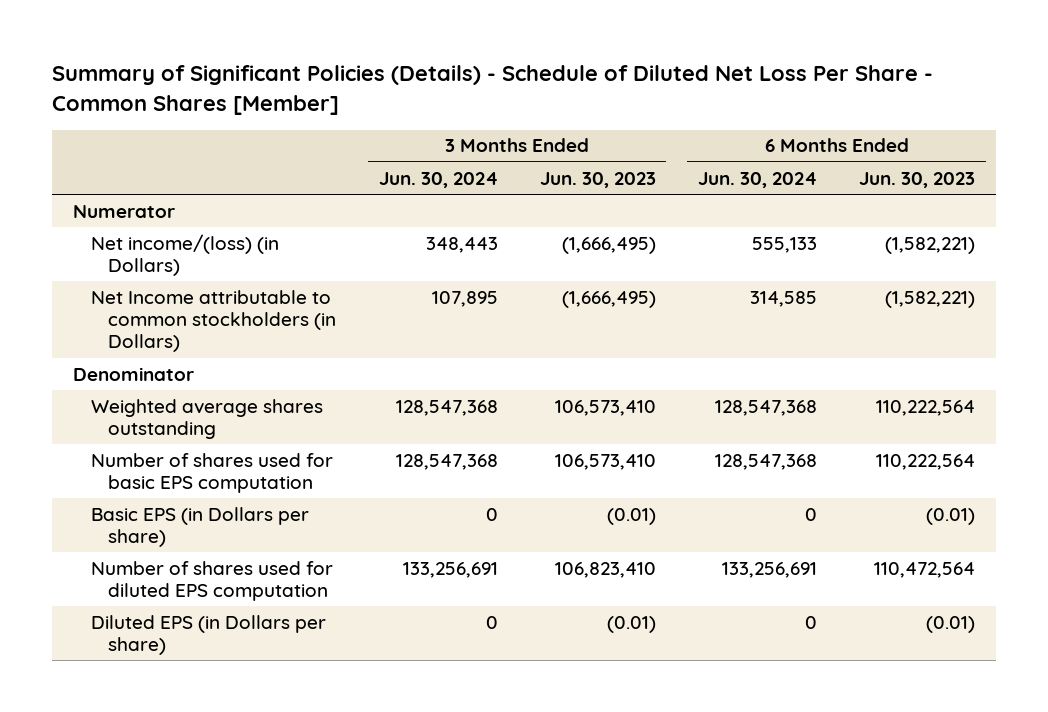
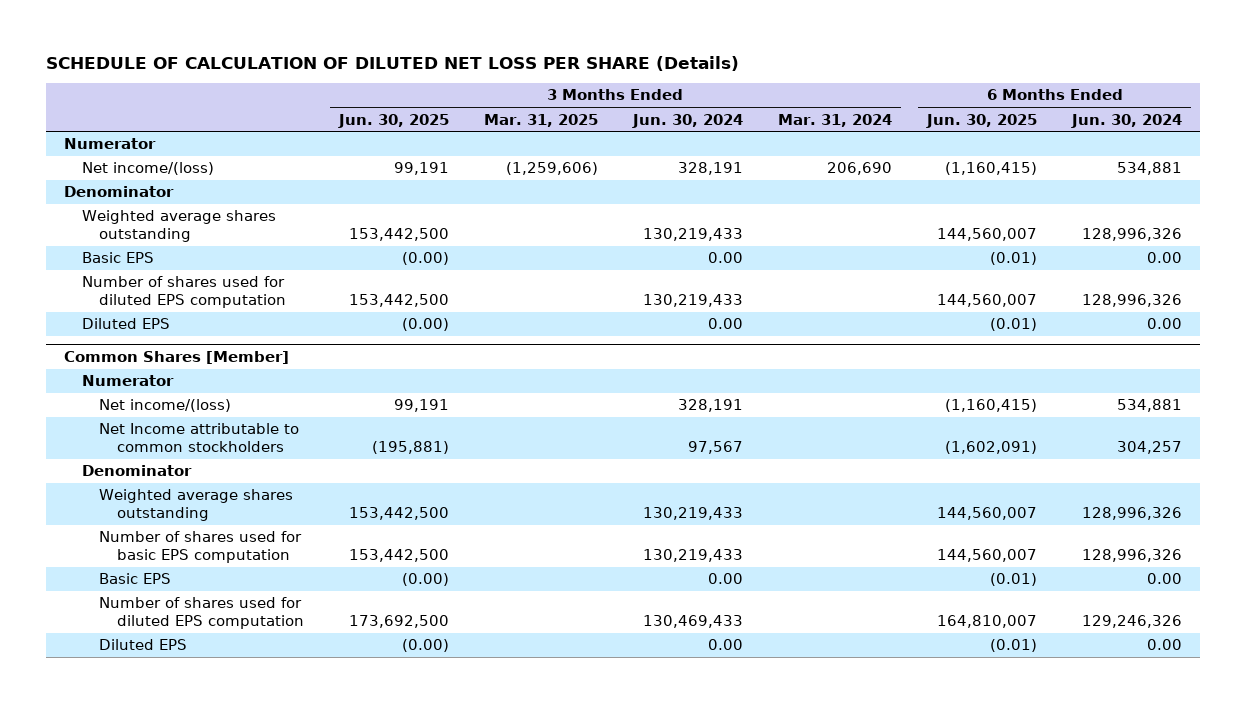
- Summary of Significant Policies (Details) - Schedule of Diluted Net Loss Per Share - Common Shares [Member]
+ SCHEDULE OF CALCULATION OF DILUTED NET LOSS PER SHARE (Details)
- | 3 Months Ended Jun. 30, 2024 | 3 Months Ended Jun. 30, 2023 | 6 Months Ended Jun. 30, 2024 | 6 Months Ended Jun. 30, 2023
+ | 3 Months Ended Jun. 30, 2025 | 3 Months Ended Mar. 31, 2025 | 3 Months Ended Jun. 30, 2024 | 3 Months Ended Mar. 31, 2024 | 6 Months Ended Jun. 30, 2025 | 6 Months Ended Jun. 30, 2024
- Net income/(loss) (in Dollars) | 348,443 | (1,666,495) | 555,133 | (1,582,221)
- Net Income attributable to common stockholders (in Dollars) | 107,895 | (1,666,495) | 314,585 | (1,582,221)
+ Net income/(loss) | 99,191 | (1,259,606) | 328,191 | 206,690 | (1,160,415) | 534,881
- Weighted average shares outstanding | 128,547,368 | 106,573,410 | 128,547,368 | 110,222,564
- Number of shares used for basic EPS computation | 128,547,368 | 106,573,410 | 128,547,368 | 110,222,564
- Basic EPS (in Dollars per share) | 0 | (0.01) | 0 | (0.01)
- Number of shares used for diluted EPS computation | 133,256,691 | 106,823,410 | 133,256,691 | 110,472,564
- Diluted EPS (in Dollars per share) | 0 | (0.01) | 0 | (0.01)
+ Weighted average shares outstanding | 153,442,500 | | 130,219,433 | | 144,560,007 | 128,996,326
+ Basic EPS | (0.00) | | 0.00 | | (0.01) | 0.00
+ Number of shares used for diluted EPS computation | 153,442,500 | | 130,219,433 | | 144,560,007 | 128,996,326
+ Diluted EPS | (0.00) | | 0.00 | | (0.01) | 0.00
+ Common Shares [Member]
+ Numerator
+ Net income/(loss) | 99,191 | | 328,191 | | (1,160,415) | 534,881
+ Net Income attributable to common stockholders | (195,881) | | 97,567 | | (1,602,091) | 304,257
+ Denominator
+ Weighted average shares outstanding | 153,442,500 | | 130,219,433 | | 144,560,007 | 128,996,326
+ Number of shares used for basic EPS computation | 153,442,500 | | 130,219,433 | | 144,560,007 | 128,996,326
+ Basic EPS | (0.00) | | 0.00 | | (0.01) | 0.00
+ Number of shares used for diluted EPS computation | 173,692,500 | | 130,469,433 | | 164,810,007 | 129,246,326
+ Diluted EPS | (0.00) | | 0.00 | | (0.01) | 0.00

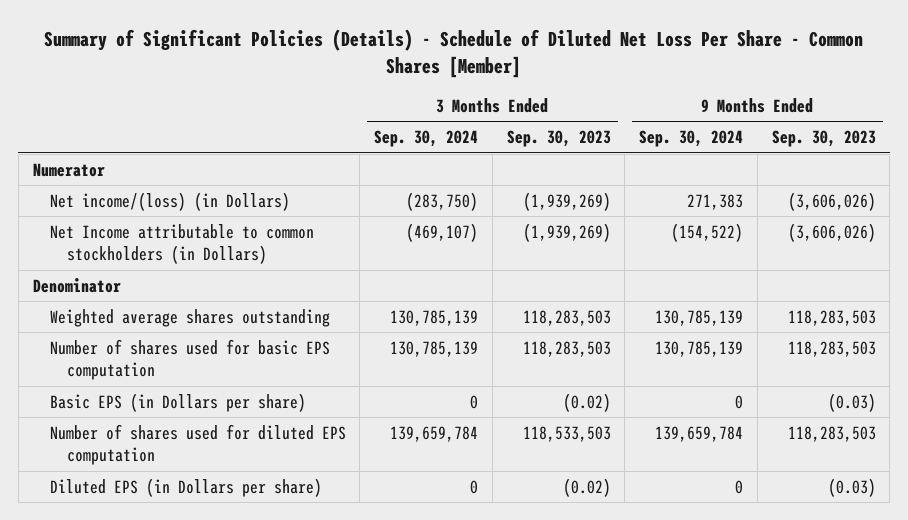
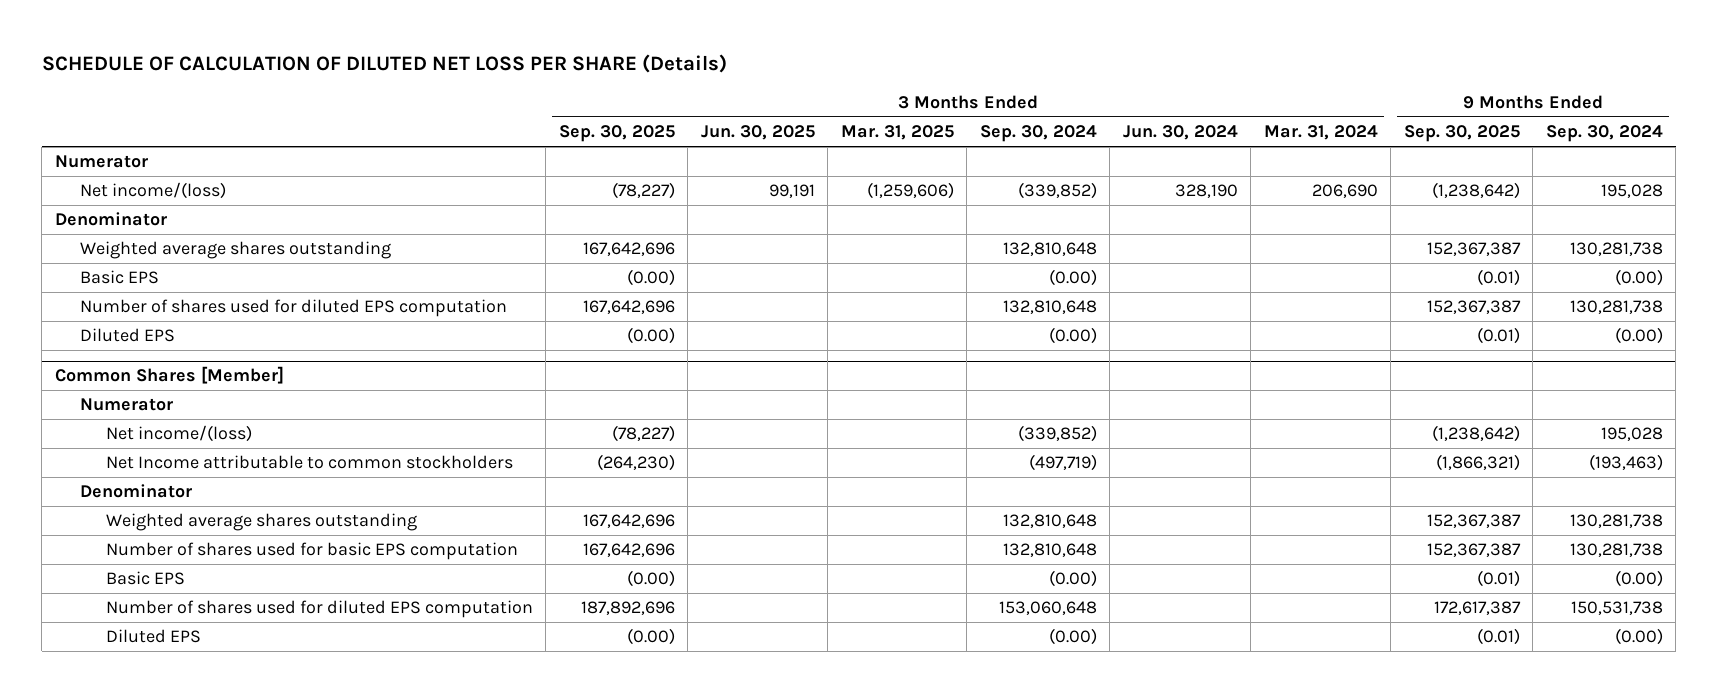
- Summary of Significant Policies (Details) - Schedule of Diluted Net Loss Per Share - Common Shares [Member]
+ SCHEDULE OF CALCULATION OF DILUTED NET LOSS PER SHARE (Details)
- | 3 Months Ended Sep. 30, 2024 | 3 Months Ended Sep. 30, 2023 | 9 Months Ended Sep. 30, 2024 | 9 Months Ended Sep. 30, 2023
+ | 3 Months Ended Sep. 30, 2025 | 3 Months Ended Jun. 30, 2025 | 3 Months Ended Mar. 31, 2025 | 3 Months Ended Sep. 30, 2024 | 3 Months Ended Jun. 30, 2024 | 3 Months Ended Mar. 31, 2024 | 9 Months Ended Sep. 30, 2025 | 9 Months Ended Sep. 30, 2024
- Net income/(loss) (in Dollars) | (283,750) | (1,939,269) | 271,383 | (3,606,026)
- Net Income attributable to common stockholders (in Dollars) | (469,107) | (1,939,269) | (154,522) | (3,606,026)
+ Net income/(loss) | (78,227) | 99,191 | (1,259,606) | (339,852) | 328,190 | 206,690 | (1,238,642) | 195,028
- Weighted average shares outstanding | 130,785,139 | 118,283,503 | 130,785,139 | 118,283,503
- Number of shares used for basic EPS computation | 130,785,139 | 118,283,503 | 130,785,139 | 118,283,503
- Basic EPS (in Dollars per share) | 0 | (0.02) | 0 | (0.03)
- Number of shares used for diluted EPS computation | 139,659,784 | 118,533,503 | 139,659,784 | 118,283,503
- Diluted EPS (in Dollars per share) | 0 | (0.02) | 0 | (0.03)
+ Weighted average shares outstanding | 167,642,696 | | | 132,810,648 | | | 152,367,387 | 130,281,738
+ Basic EPS | (0.00) | | | (0.00) | | | (0.01) | (0.00)
+ Number of shares used for diluted EPS computation | 167,642,696 | | | 132,810,648 | | | 152,367,387 | 130,281,738
+ Diluted EPS | (0.00) | | | (0.00) | | | (0.01) | (0.00)
+ Common Shares [Member]
+ Numerator
+ Net income/(loss) | (78,227) | | | (339,852) | | | (1,238,642) | 195,028
+ Net Income attributable to common stockholders | (264,230) | | | (497,719) | | | (1,866,321) | (193,463)
+ Denominator
+ Weighted average shares outstanding | 167,642,696 | | | 132,810,648 | | | 152,367,387 | 130,281,738
+ Number of shares used for basic EPS computation | 167,642,696 | | | 132,810,648 | | | 152,367,387 | 130,281,738
+ Basic EPS | (0.00) | | | (0.00) | | | (0.01) | (0.00)
+ Number of shares used for diluted EPS computation | 187,892,696 | | | 153,060,648 | | | 172,617,387 | 150,531,738
+ Diluted EPS | (0.00) | | | (0.00) | | | (0.01) | (0.00)

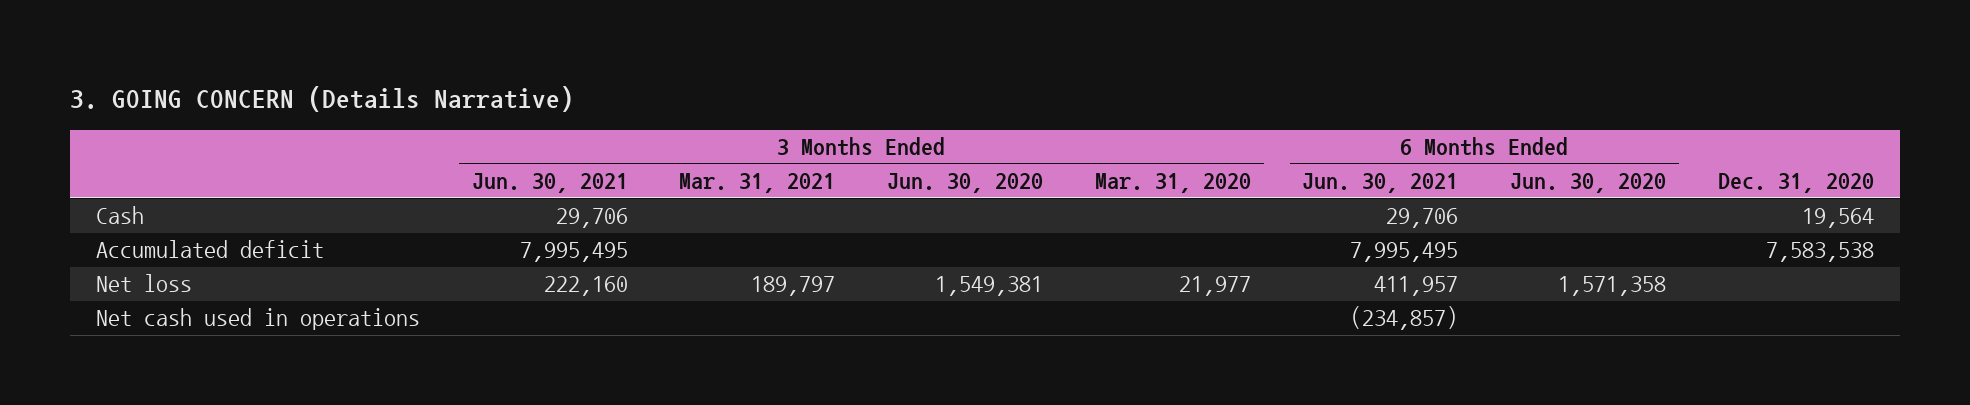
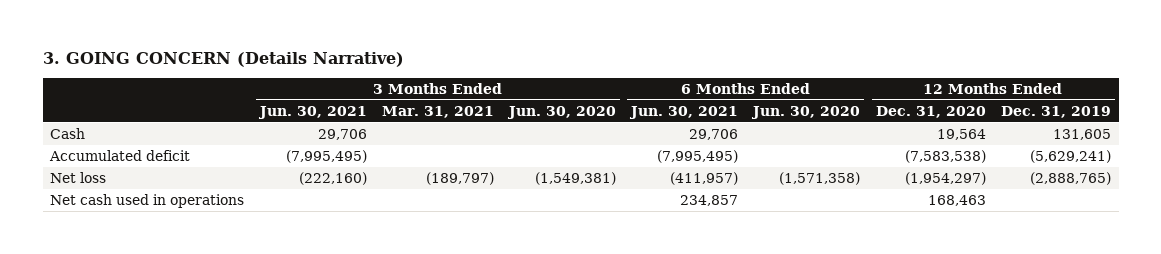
- | 3 Months Ended Jun. 30, 2021 | 3 Months Ended Mar. 31, 2021 | 3 Months Ended Jun. 30, 2020 | 3 Months Ended Mar. 31, 2020 | 6 Months Ended Jun. 30, 2021 | 6 Months Ended Jun. 30, 2020 | Dec. 31, 2020
+ | 3 Months Ended Jun. 30, 2021 | 3 Months Ended Mar. 31, 2021 | 3 Months Ended Jun. 30, 2020 | 6 Months Ended Jun. 30, 2021 | 6 Months Ended Jun. 30, 2020 | 12 Months Ended Dec. 31, 2020 | 12 Months Ended Dec. 31, 2019
- Accumulated deficit | 7,995,495 | | | | 7,995,495 | | 7,583,538
- Net loss | 222,160 | 189,797 | 1,549,381 | 21,977 | 411,957 | 1,571,358 |
- Net cash used in operations | | | | | (234,857) | |
+ Accumulated deficit | (7,995,495) | | | (7,995,495) | | (7,583,538) | (5,629,241)
+ Net loss | (222,160) | (189,797) | (1,549,381) | (411,957) | (1,571,358) | (1,954,297) | (2,888,765)
+ Net cash used in operations | | | | 234,857 | | 168,463 |

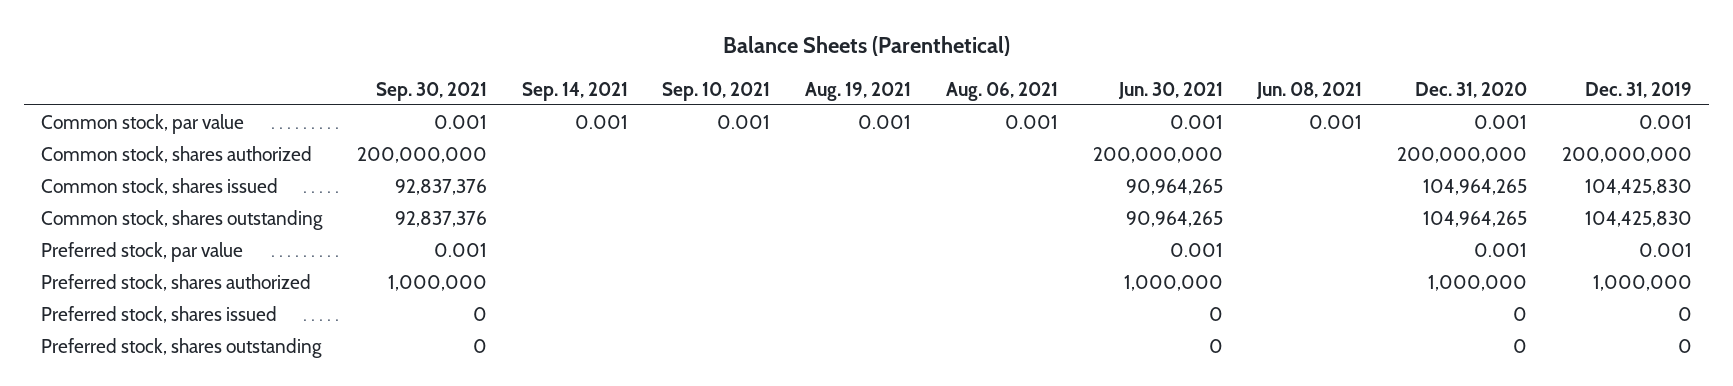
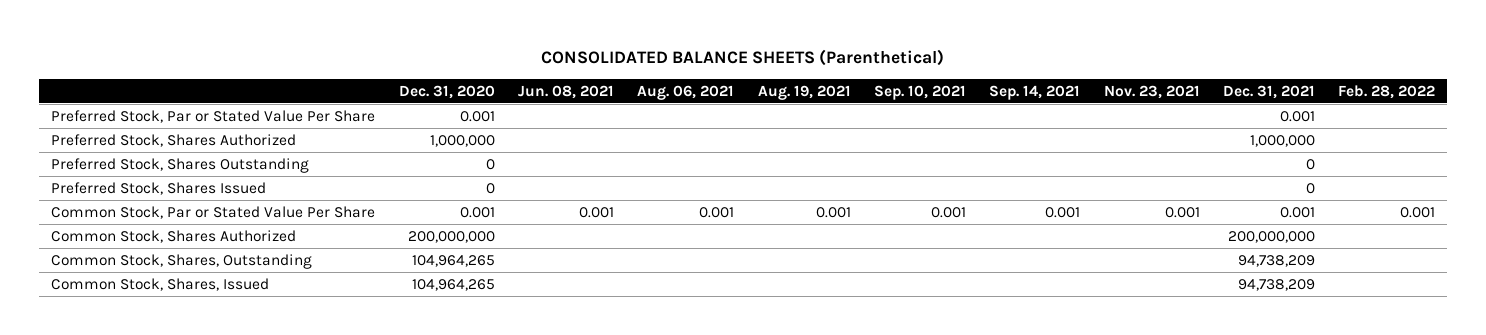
- Balance Sheets (Parenthetical)
+ CONSOLIDATED BALANCE SHEETS (Parenthetical)
- | Sep. 30, 2021 | Sep. 14, 2021 | Sep. 10, 2021 | Aug. 19, 2021 | Aug. 06, 2021 | Jun. 30, 2021 | Jun. 08, 2021 | Dec. 31, 2020 | Dec. 31, 2019
+ | Dec. 31, 2020 | Jun. 08, 2021 | Aug. 06, 2021 | Aug. 19, 2021 | Sep. 10, 2021 | Sep. 14, 2021 | Nov. 23, 2021 | Dec. 31, 2021 | Feb. 28, 2022
- Common stock, par value | 0.001 | 0.001 | 0.001 | 0.001 | 0.001 | 0.001 | 0.001 | 0.001 | 0.001
- Common stock, shares authorized | 200,000,000 | | | | | 200,000,000 | | 200,000,000 | 200,000,000
- Common stock, shares issued | 92,837,376 | | | | | 90,964,265 | | 104,964,265 | 104,425,830
- Common stock, shares outstanding | 92,837,376 | | | | | 90,964,265 | | 104,964,265 | 104,425,830
- Preferred stock, par value | 0.001 | | | | | 0.001 | | 0.001 | 0.001
- Preferred stock, shares authorized | 1,000,000 | | | | | 1,000,000 | | 1,000,000 | 1,000,000
- Preferred stock, shares issued | 0 | | | | | 0 | | 0 | 0
- Preferred stock, shares outstanding | 0 | | | | | 0 | | 0 | 0
+ Preferred Stock, Par or Stated Value Per Share | 0.001 | | | | | | | 0.001 |
+ Preferred Stock, Shares Authorized | 1,000,000 | | | | | | | 1,000,000 |
+ Preferred Stock, Shares Outstanding | 0 | | | | | | | 0 |
+ Preferred Stock, Shares Issued | 0 | | | | | | | 0 |
+ Common Stock, Par or Stated Value Per Share | 0.001 | 0.001 | 0.001 | 0.001 | 0.001 | 0.001 | 0.001 | 0.001 | 0.001
+ Common Stock, Shares Authorized | 200,000,000 | | | | | | | 200,000,000 |
+ Common Stock, Shares, Outstanding | 104,964,265 | | | | | | | 94,738,209 |
+ Common Stock, Shares, Issued | 104,964,265 | | | | | | | 94,738,209 |

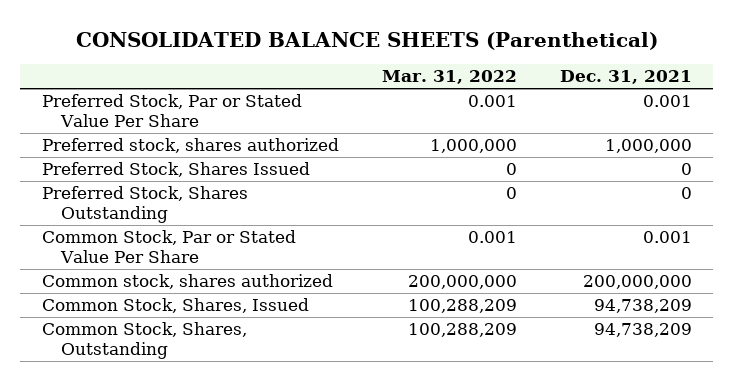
- | Dec. 31, 2020 | Jun. 08, 2021 | Aug. 06, 2021 | Aug. 19, 2021 | Sep. 10, 2021 | Sep. 14, 2021 | Nov. 23, 2021 | Dec. 31, 2021 | Feb. 28, 2022
+ | Mar. 31, 2022 | Dec. 31, 2021
- Preferred Stock, Shares Authorized | 1,000,000 | | | | | | | 1,000,000 |
+ Preferred stock, shares authorized | 1,000,000 | 1,000,000
moved down: Preferred Stock, Shares Outstanding | 0 | 0
- Common Stock, Shares Authorized | 200,000,000 | | | | | | | 200,000,000 |
+ Common stock, shares authorized | 200,000,000 | 200,000,000
moved down: Common Stock, Shares, Outstanding | 100,288,209 | 94,738,209

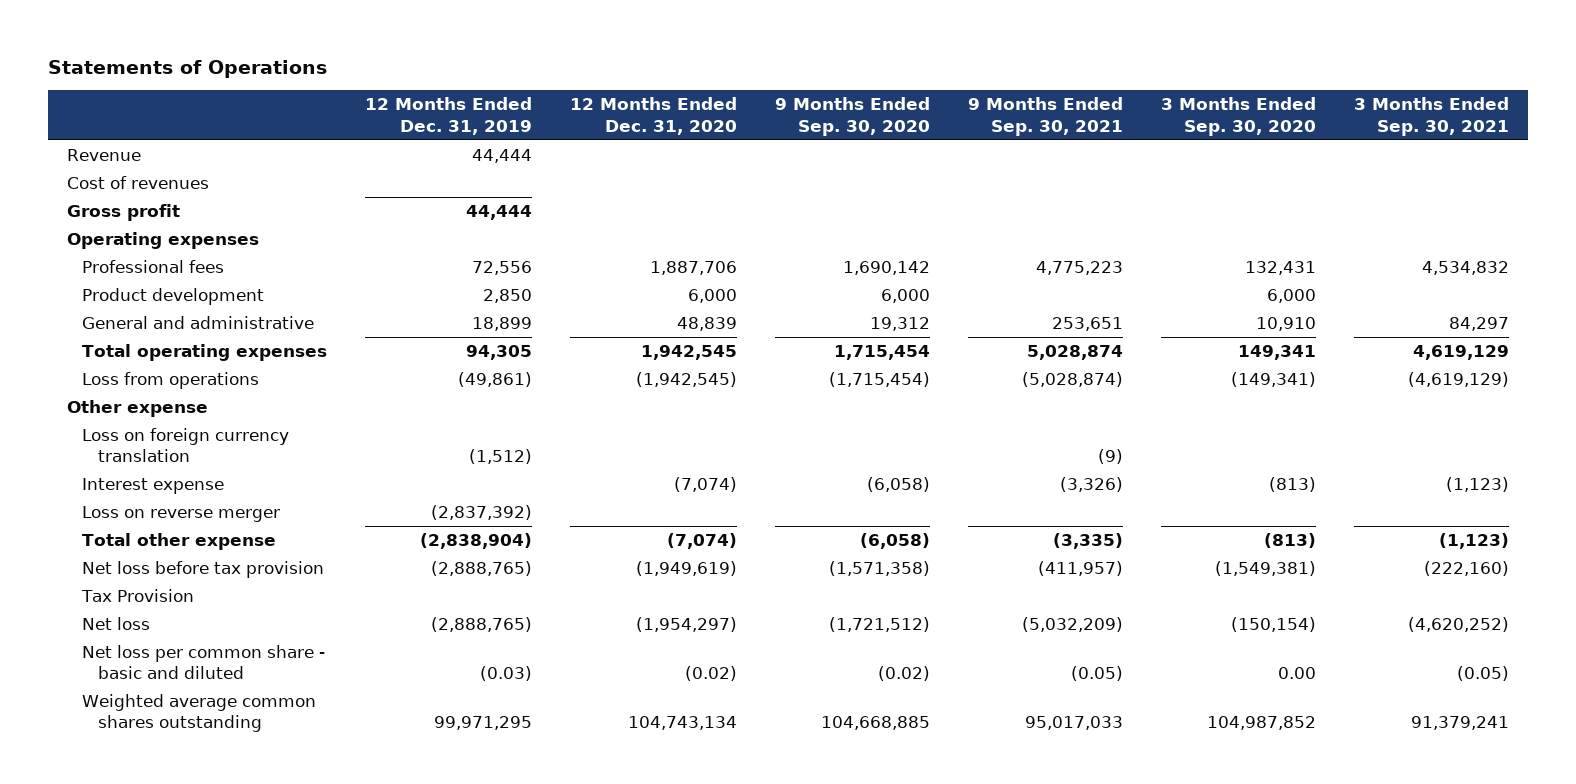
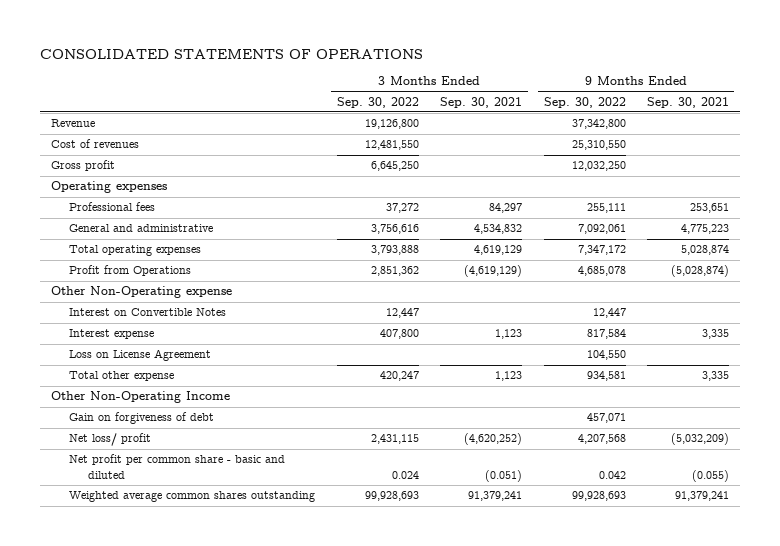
- Statements of Operations
+ CONSOLIDATED STATEMENTS OF OPERATIONS
- | 12 Months Ended Dec. 31, 2019 | 12 Months Ended Dec. 31, 2020 | 9 Months Ended Sep. 30, 2020 | 9 Months Ended Sep. 30, 2021 | 3 Months Ended Sep. 30, 2020 | 3 Months Ended Sep. 30, 2021
+ | 3 Months Ended Sep. 30, 2022 | 3 Months Ended Sep. 30, 2021 | 9 Months Ended Sep. 30, 2022 | 9 Months Ended Sep. 30, 2021
- Professional fees | 72,556 | 1,887,706 | 1,690,142 | 4,775,223 | 132,431 | 4,534,832
- Product development | 2,850 | 6,000 | 6,000 | | 6,000 |
- General and administrative | 18,899 | 48,839 | 19,312 | 253,651 | 10,910 | 84,297
+ Professional fees | 37,272 | 84,297 | 255,111 | 253,651
+ General and administrative | 3,756,616 | 4,534,832 | 7,092,061 | 4,775,223
- Loss from operations | (49,861) | (1,942,545) | (1,715,454) | (5,028,874) | (149,341) | (4,619,129)
- Other expense
- Loss on foreign currency translation | (1,512) | | | (9) | |
- Interest expense | | (7,074) | (6,058) | (3,326) | (813) | (1,123)
- Loss on reverse merger | (2,837,392) | | | | |
- Total other expense | (2,838,904) | (7,074) | (6,058) | (3,335) | (813) | (1,123)
- Net loss before tax provision | (2,888,765) | (1,949,619) | (1,571,358) | (411,957) | (1,549,381) | (222,160)
- Tax Provision
- Net loss | (2,888,765) | (1,954,297) | (1,721,512) | (5,032,209) | (150,154) | (4,620,252)
- Net loss per common share - basic and diluted | (0.03) | (0.02) | (0.02) | (0.05) | 0.00 | (0.05)
- Weighted average common shares outstanding | 99,971,295 | 104,743,134 | 104,668,885 | 95,017,033 | 104,987,852 | 91,379,241
+ Profit from Operations | 2,851,362 | (4,619,129) | 4,685,078 | (5,028,874)
+ Other Non-Operating expense
+ Interest on Convertible Notes | 12,447 | | 12,447 |
+ Interest expense | 407,800 | 1,123 | 817,584 | 3,335
+ Loss on License Agreement | | | 104,550 |
+ Total other expense | 420,247 | 1,123 | 934,581 | 3,335
+ Other Non-Operating Income
+ Gain on forgiveness of debt | | | 457,071 |
+ Net loss/ profit | 2,431,115 | (4,620,252) | 4,207,568 | (5,032,209)
+ Net profit per common share - basic and diluted | 0.024 | (0.051) | 0.042 | (0.055)
+ Weighted average common shares outstanding | 99,928,693 | 91,379,241 | 99,928,693 | 91,379,241

